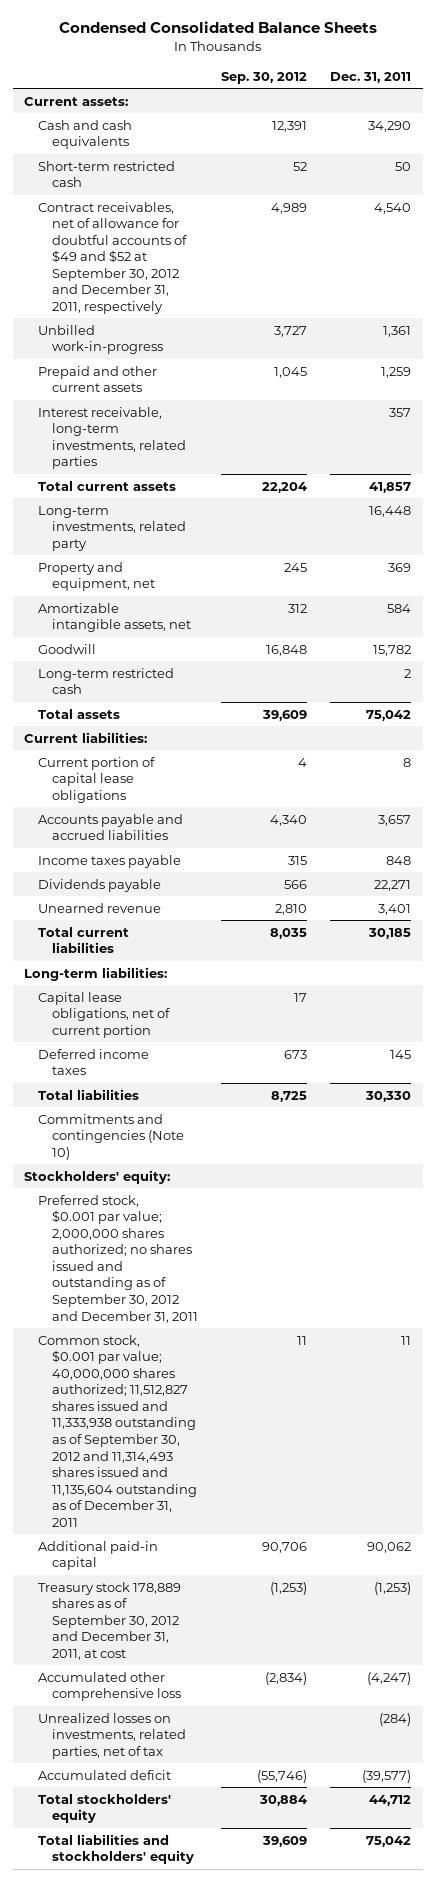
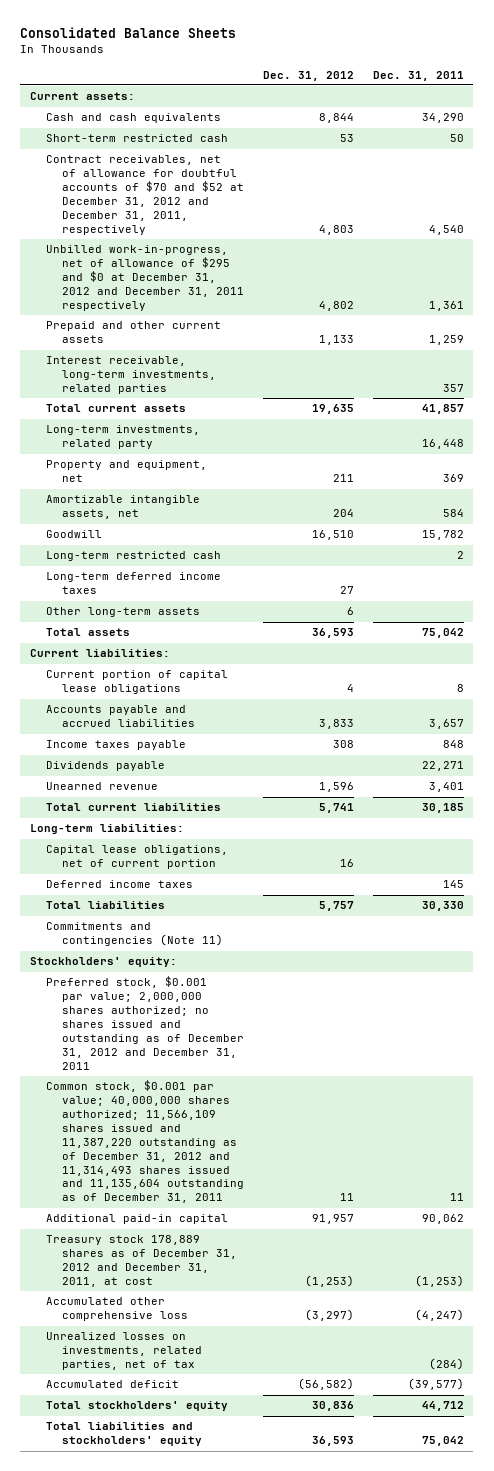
- Condensed Consolidated Balance Sheets
+ Consolidated Balance Sheets
- | Sep. 30, 2012 | Dec. 31, 2011
+ | Dec. 31, 2012 | Dec. 31, 2011
- Contract receivables, net of allowance for doubtful accounts of $49 and $52 at September 30, 2012 and December 31, 2011, respectively | 4,989 | 4,540
- Unbilled work-in-progress | 3,727 | 1,361
+ Contract receivables, net of allowance for doubtful accounts of $70 and $52 at December 31, 2012 and December 31, 2011, respectively | 4,803 | 4,540
+ Unbilled work-in-progress, net of allowance of $295 and $0 at December 31, 2012 and December 31, 2011 respectively | 4,802 | 1,361
+ Long-term deferred income taxes | 27 |
+ Other long-term assets | 6 |
- Commitments and contingencies (Note 10)
+ Commitments and contingencies (Note 11)
- Preferred stock, $0.001 par value; 2,000,000 shares authorized; no shares issued and outstanding as of September 30, 2012 and December 31, 2011
- Common stock, $0.001 par value; 40,000,000 shares authorized; 11,512,827 shares issued and 11,333,938 outstanding as of September 30, 2012 and 11,314,493 shares issued and 11,135,604 outstanding as of December 31, 2011 | 11 | 11
+ Preferred stock, $0.001 par value; 2,000,000 shares authorized; no shares issued and outstanding as of December 31, 2012 and December 31, 2011
+ Common stock, $0.001 par value; 40,000,000 shares authorized; 11,566,109 shares issued and 11,387,220 outstanding as of December 31, 2012 and 11,314,493 shares issued and 11,135,604 outstanding as of December 31, 2011 | 11 | 11
- Treasury stock 178,889 shares as of September 30, 2012 and December 31, 2011, at cost | (1,253) | (1,253)
+ Treasury stock 178,889 shares as of December 31, 2012 and December 31, 2011, at cost | (1,253) | (1,253)

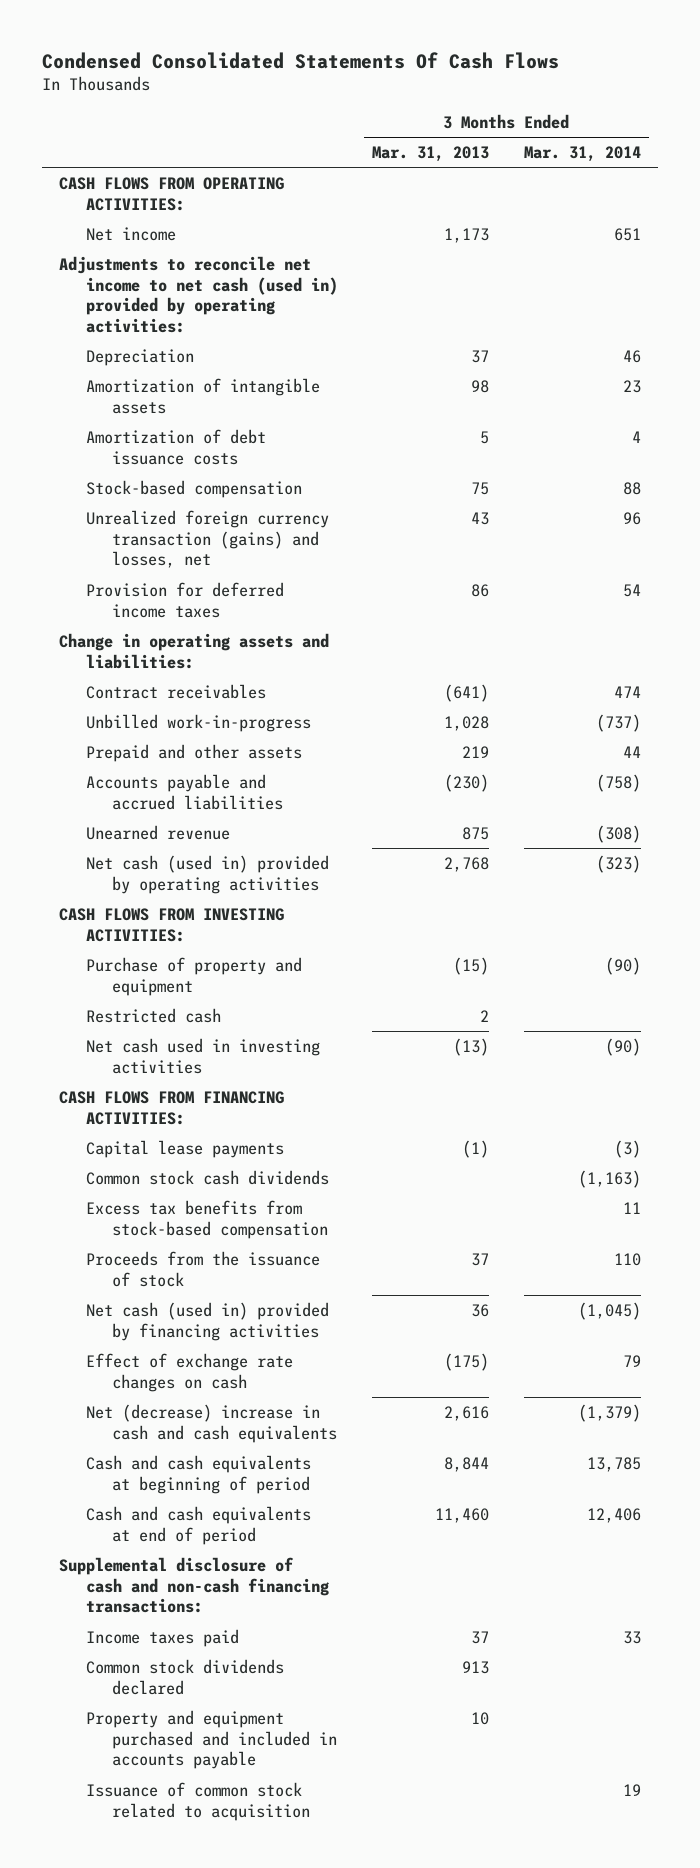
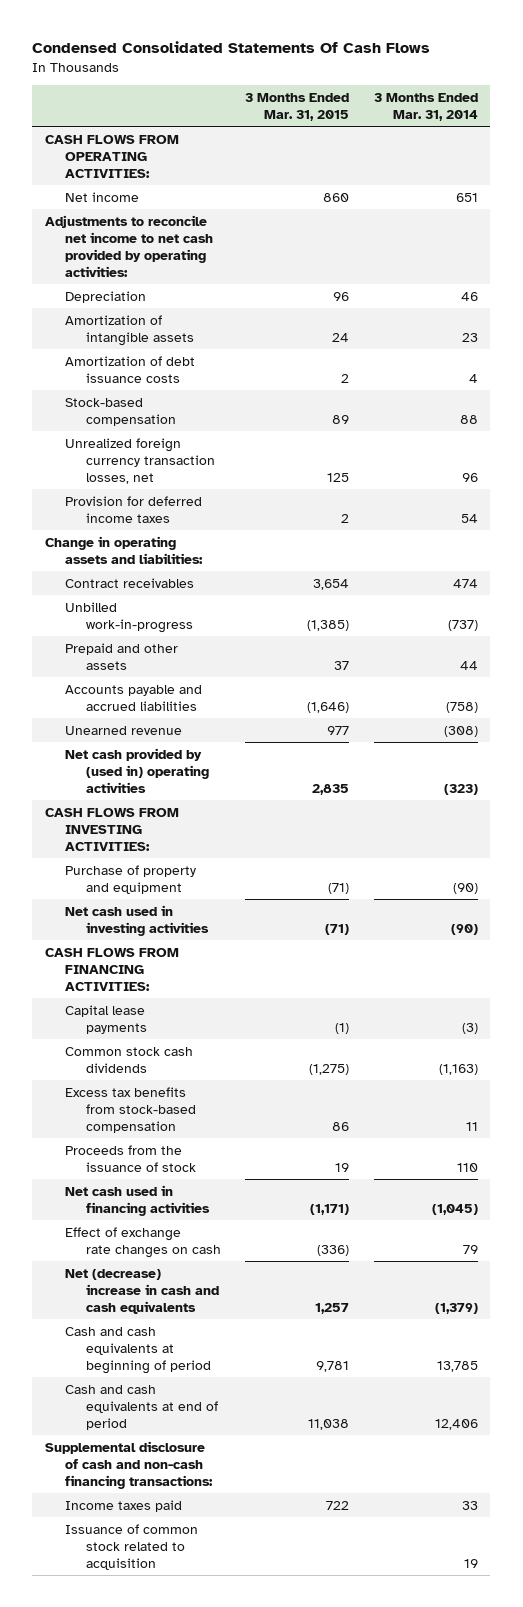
- | 3 Months Ended Mar. 31, 2013 | 3 Months Ended Mar. 31, 2014
+ | 3 Months Ended Mar. 31, 2015 | 3 Months Ended Mar. 31, 2014
- Adjustments to reconcile net income to net cash (used in) provided by operating activities:
+ Adjustments to reconcile net income to net cash provided by operating activities:
- Unrealized foreign currency transaction (gains) and losses, net | 43 | 96
+ Unrealized foreign currency transaction losses, net | 125 | 96
- Net cash (used in) provided by operating activities | 2,768 | (323)
+ Net cash provided by (used in) operating activities | 2,835 | (323)
- Restricted cash | 2 |
- Net cash (used in) provided by financing activities | 36 | (1,045)
+ Net cash used in financing activities | (1,171) | (1,045)
- Common stock dividends declared | 913 |
- Property and equipment purchased and included in accounts payable | 10 |

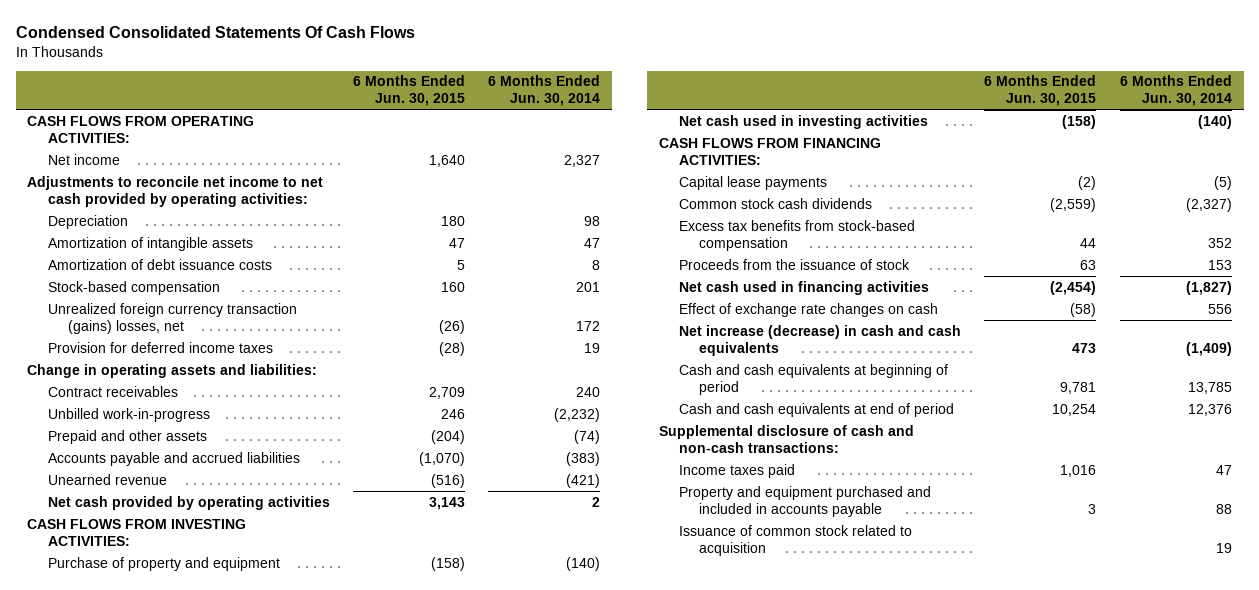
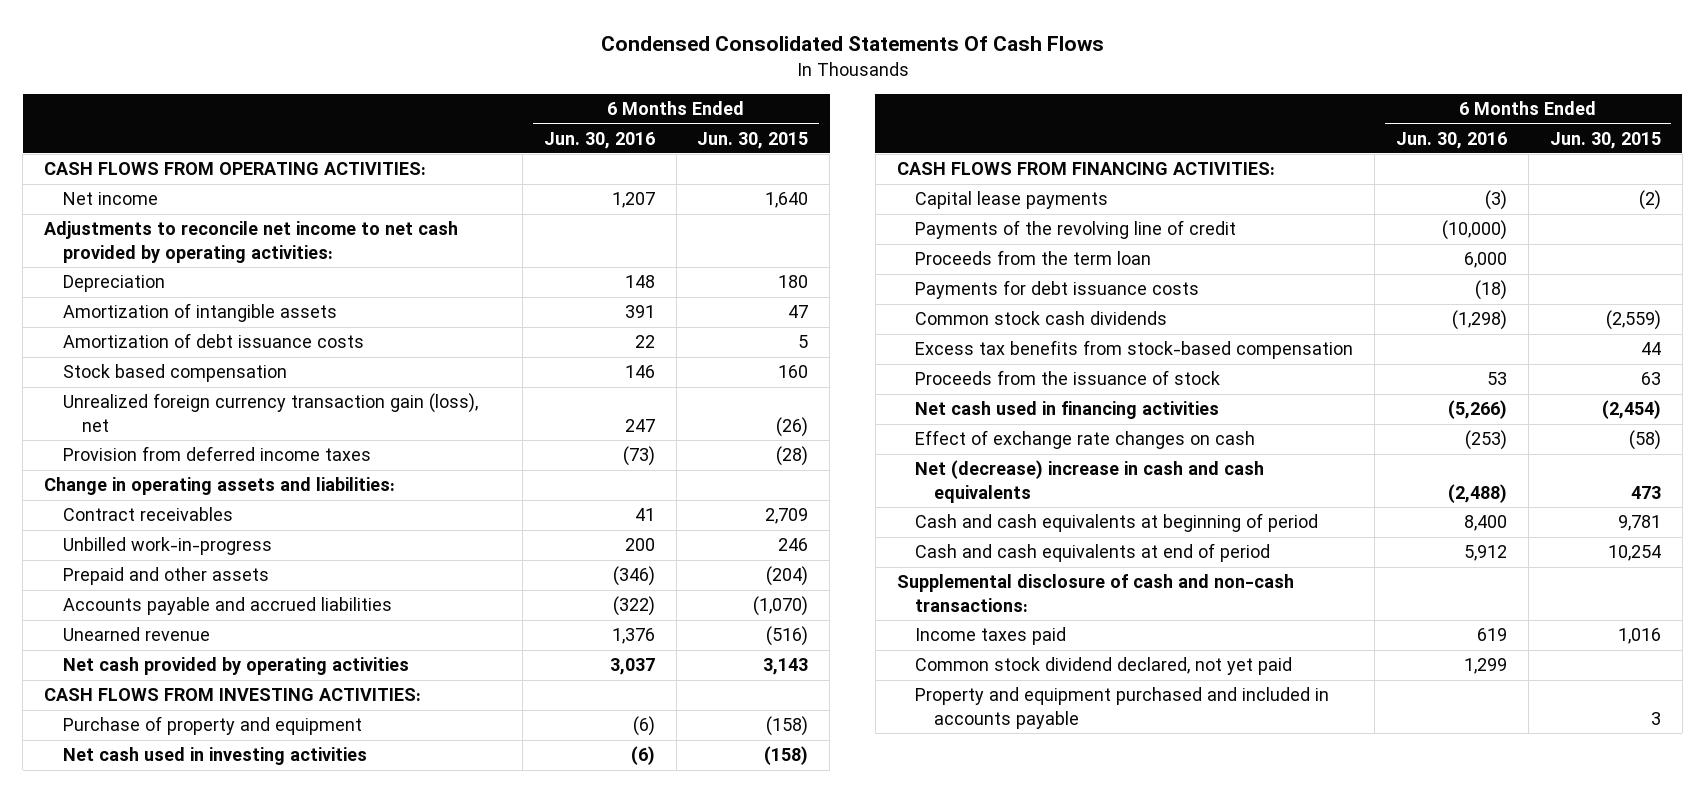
- | 6 Months Ended Jun. 30, 2015 | 6 Months Ended Jun. 30, 2014
+ | 6 Months Ended Jun. 30, 2016 | 6 Months Ended Jun. 30, 2015
- Stock-based compensation | 160 | 201
- Unrealized foreign currency transaction (gains) losses, net | (26) | 172
- Provision for deferred income taxes | (28) | 19
+ Stock based compensation | 146 | 160
+ Unrealized foreign currency transaction gain (loss), net | 247 | (26)
+ Provision from deferred income taxes | (73) | (28)
+ Payments of the revolving line of credit | (10,000) |
+ Proceeds from the term loan | 6,000 |
+ Payments for debt issuance costs | (18) |
- Net increase (decrease) in cash and cash equivalents | 473 | (1,409)
+ Net (decrease) increase in cash and cash equivalents | (2,488) | 473
+ Common stock dividend declared, not yet paid | 1,299 |
- Issuance of common stock related to acquisition | | 19

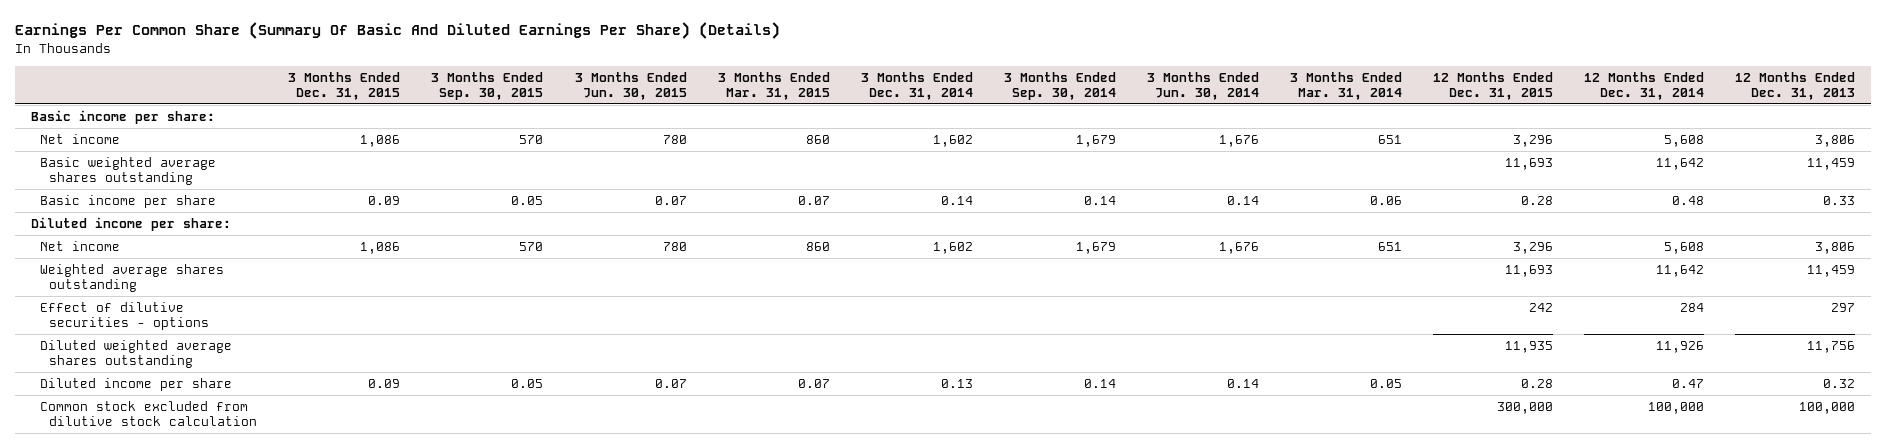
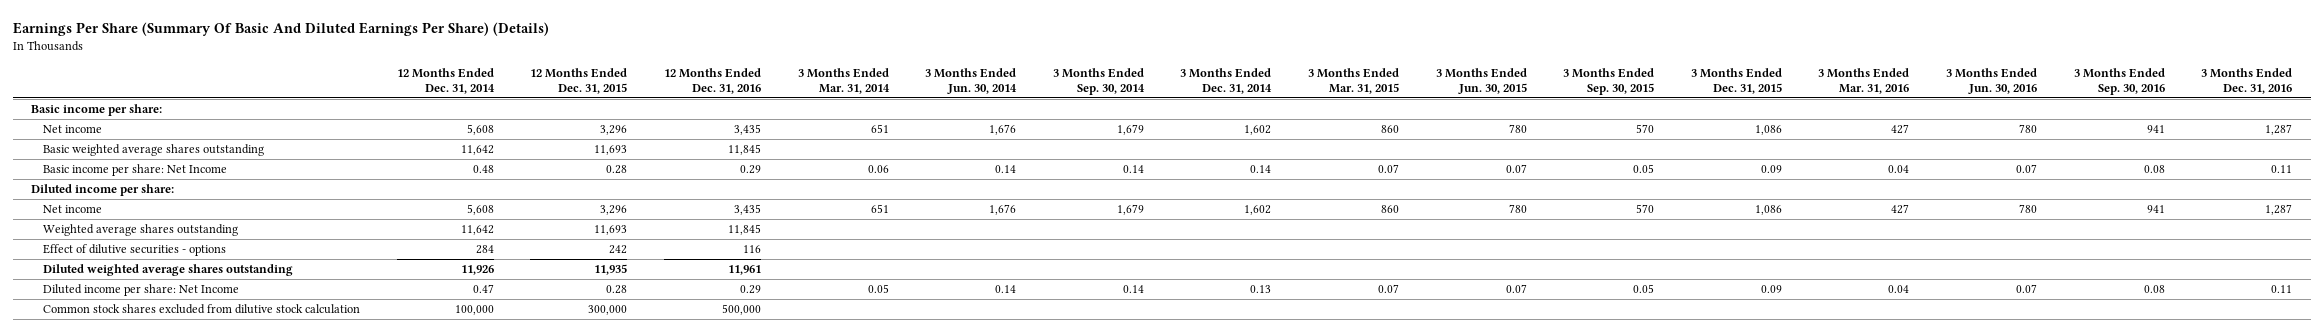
- Earnings Per Common Share (Summary Of Basic And Diluted Earnings Per Share) (Details)
+ Earnings Per Share (Summary Of Basic And Diluted Earnings Per Share) (Details)
- | 3 Months Ended Dec. 31, 2015 | 3 Months Ended Sep. 30, 2015 | 3 Months Ended Jun. 30, 2015 | 3 Months Ended Mar. 31, 2015 | 3 Months Ended Dec. 31, 2014 | 3 Months Ended Sep. 30, 2014 | 3 Months Ended Jun. 30, 2014 | 3 Months Ended Mar. 31, 2014 | 12 Months Ended Dec. 31, 2015 | 12 Months Ended Dec. 31, 2014 | 12 Months Ended Dec. 31, 2013
+ | 12 Months Ended Dec. 31, 2014 | 12 Months Ended Dec. 31, 2015 | 12 Months Ended Dec. 31, 2016 | 3 Months Ended Mar. 31, 2014 | 3 Months Ended Jun. 30, 2014 | 3 Months Ended Sep. 30, 2014 | 3 Months Ended Dec. 31, 2014 | 3 Months Ended Mar. 31, 2015 | 3 Months Ended Jun. 30, 2015 | 3 Months Ended Sep. 30, 2015 | 3 Months Ended Dec. 31, 2015 | 3 Months Ended Mar. 31, 2016 | 3 Months Ended Jun. 30, 2016 | 3 Months Ended Sep. 30, 2016 | 3 Months Ended Dec. 31, 2016
- Basic income per share | 0.09 | 0.05 | 0.07 | 0.07 | 0.14 | 0.14 | 0.14 | 0.06 | 0.28 | 0.48 | 0.33
+ Basic income per share: Net Income | 0.48 | 0.28 | 0.29 | 0.06 | 0.14 | 0.14 | 0.14 | 0.07 | 0.07 | 0.05 | 0.09 | 0.04 | 0.07 | 0.08 | 0.11
- Diluted income per share | 0.09 | 0.05 | 0.07 | 0.07 | 0.13 | 0.14 | 0.14 | 0.05 | 0.28 | 0.47 | 0.32
- Common stock excluded from dilutive stock calculation | | | | | | | | | 300,000 | 100,000 | 100,000
+ Diluted income per share: Net Income | 0.47 | 0.28 | 0.29 | 0.05 | 0.14 | 0.14 | 0.13 | 0.07 | 0.07 | 0.05 | 0.09 | 0.04 | 0.07 | 0.08 | 0.11
+ Common stock shares excluded from dilutive stock calculation | 100,000 | 300,000 | 500,000 | | | | | | | | | | | |

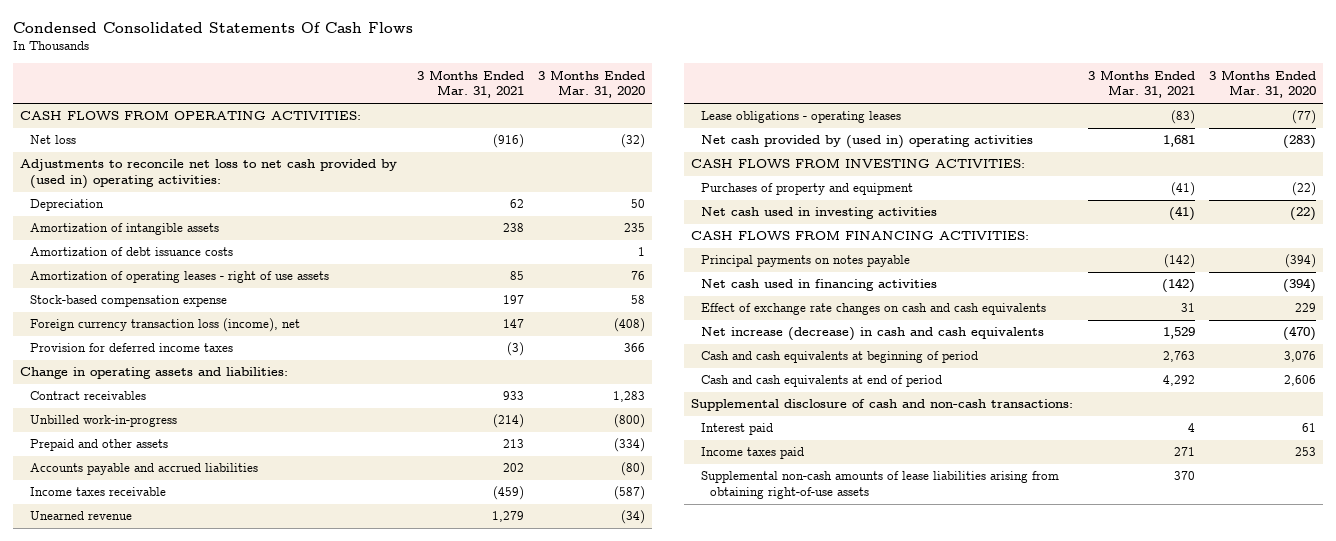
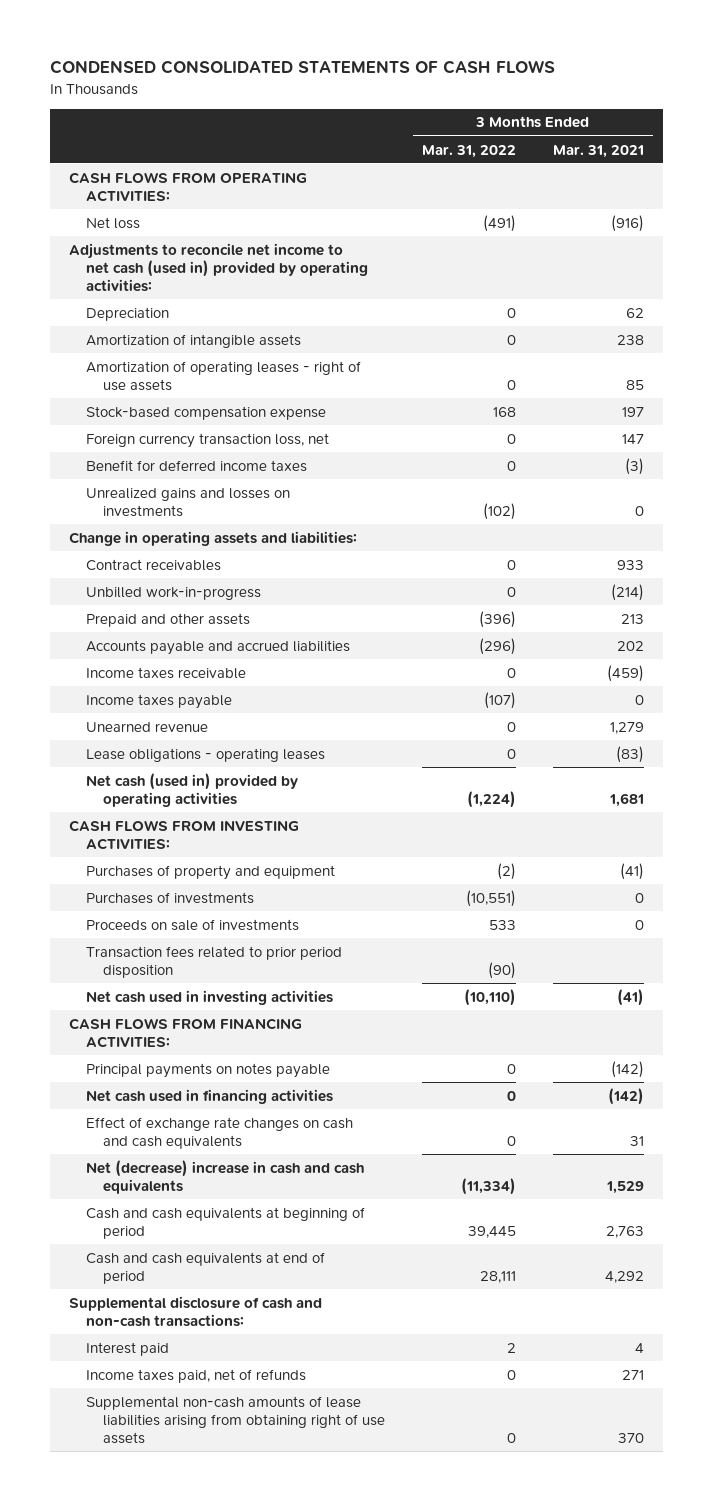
- Condensed Consolidated Statements Of Cash Flows
+ CONDENSED CONSOLIDATED STATEMENTS OF CASH FLOWS
- | 3 Months Ended Mar. 31, 2021 | 3 Months Ended Mar. 31, 2020
+ | 3 Months Ended Mar. 31, 2022 | 3 Months Ended Mar. 31, 2021
- Adjustments to reconcile net loss to net cash provided by (used in) operating activities:
+ Adjustments to reconcile net income to net cash (used in) provided by operating activities:
- Amortization of debt issuance costs | | 1
- Foreign currency transaction loss (income), net | 147 | (408)
- Provision for deferred income taxes | (3) | 366
+ Foreign currency transaction loss, net | 0 | 147
+ Benefit for deferred income taxes | 0 | (3)
+ Unrealized gains and losses on investments | (102) | 0
+ Income taxes payable | (107) | 0
- Net cash provided by (used in) operating activities | 1,681 | (283)
+ Net cash (used in) provided by operating activities | (1,224) | 1,681
+ Purchases of investments | (10,551) | 0
+ Proceeds on sale of investments | 533 | 0
+ Transaction fees related to prior period disposition | (90) |
- Net increase (decrease) in cash and cash equivalents | 1,529 | (470)
+ Net (decrease) increase in cash and cash equivalents | (11,334) | 1,529
- Income taxes paid | 271 | 253
- Supplemental non-cash amounts of lease liabilities arising from obtaining right-of-use assets | 370 |
+ Income taxes paid, net of refunds | 0 | 271
+ Supplemental non-cash amounts of lease liabilities arising from obtaining right of use assets | 0 | 370

